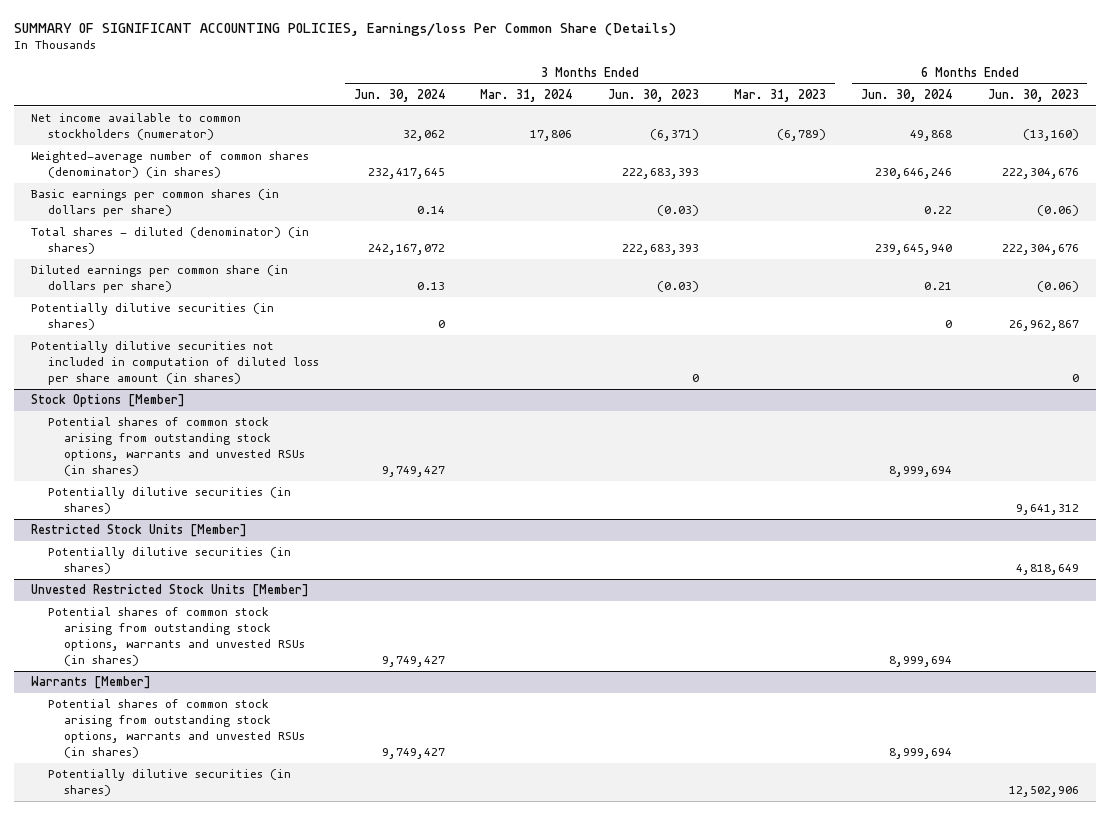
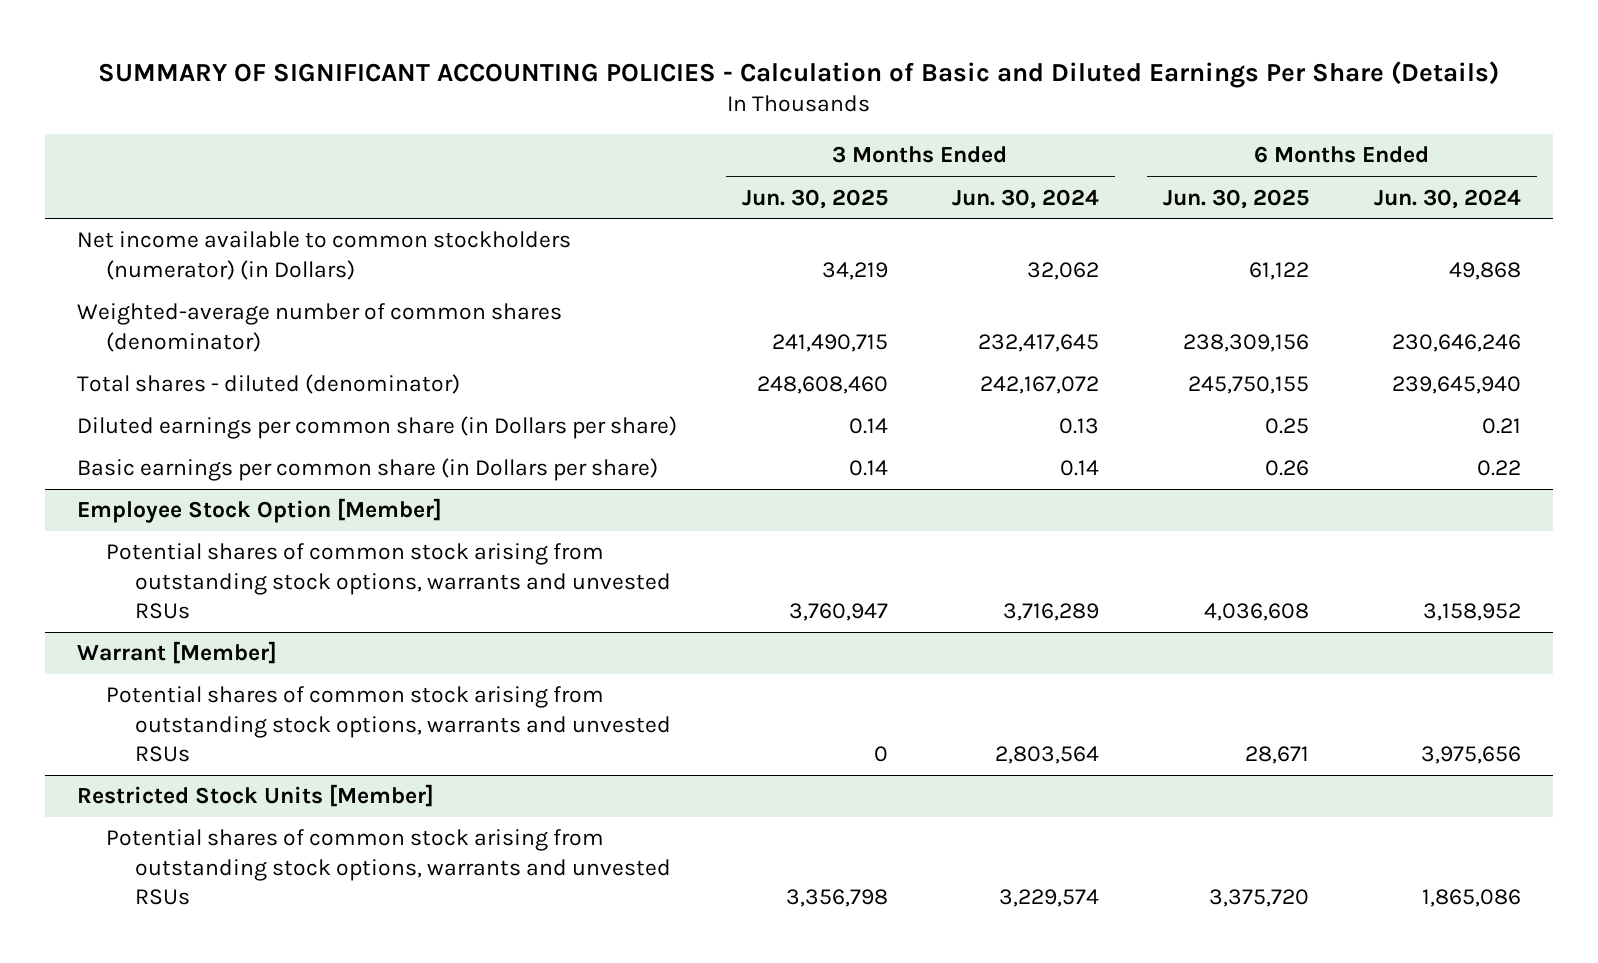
- SUMMARY OF SIGNIFICANT ACCOUNTING POLICIES, Earnings/loss Per Common Share (Details)
+ SUMMARY OF SIGNIFICANT ACCOUNTING POLICIES - Calculation of Basic and Diluted Earnings Per Share (Details)
- | 3 Months Ended Jun. 30, 2024 | 3 Months Ended Mar. 31, 2024 | 3 Months Ended Jun. 30, 2023 | 3 Months Ended Mar. 31, 2023 | 6 Months Ended Jun. 30, 2024 | 6 Months Ended Jun. 30, 2023
+ | 3 Months Ended Jun. 30, 2025 | 3 Months Ended Jun. 30, 2024 | 6 Months Ended Jun. 30, 2025 | 6 Months Ended Jun. 30, 2024
- Net income available to common stockholders (numerator) | 32,062 | 17,806 | (6,371) | (6,789) | 49,868 | (13,160)
- Weighted-average number of common shares (denominator) (in shares) | 232,417,645 | | 222,683,393 | | 230,646,246 | 222,304,676
- Basic earnings per common shares (in dollars per share) | 0.14 | | (0.03) | | 0.22 | (0.06)
- Total shares - diluted (denominator) (in shares) | 242,167,072 | | 222,683,393 | | 239,645,940 | 222,304,676
- Diluted earnings per common share (in dollars per share) | 0.13 | | (0.03) | | 0.21 | (0.06)
- Potentially dilutive securities (in shares) | 0 | | | | 0 | 26,962,867
- Potentially dilutive securities not included in computation of diluted loss per share amount (in shares) | | | 0 | | | 0
- Stock Options [Member]
- Potential shares of common stock arising from outstanding stock options, warrants and unvested RSUs (in shares) | 9,749,427 | | | | 8,999,694 |
- Potentially dilutive securities (in shares) | | | | | | 9,641,312
+ Net income available to common stockholders (numerator) (in Dollars) | 34,219 | 32,062 | 61,122 | 49,868
+ Weighted-average number of common shares (denominator) | 241,490,715 | 232,417,645 | 238,309,156 | 230,646,246
+ Total shares - diluted (denominator) | 248,608,460 | 242,167,072 | 245,750,155 | 239,645,940
+ Diluted earnings per common share (in Dollars per share) | 0.14 | 0.13 | 0.25 | 0.21
+ Basic earnings per common share (in Dollars per share) | 0.14 | 0.14 | 0.26 | 0.22
+ Employee Stock Option [Member]
+ Potential shares of common stock arising from outstanding stock options, warrants and unvested RSUs | 3,760,947 | 3,716,289 | 4,036,608 | 3,158,952
+ Warrant [Member]
+ Potential shares of common stock arising from outstanding stock options, warrants and unvested RSUs | 0 | 2,803,564 | 28,671 | 3,975,656
@ Restricted Stock Units [Member]
- Potentially dilutive securities (in shares) | | | | | | 4,818,649
- Unvested Restricted Stock Units [Member]
- Potential shares of common stock arising from outstanding stock options, warrants and unvested RSUs (in shares) | 9,749,427 | | | | 8,999,694 |
- Warrants [Member]
- Potential shares of common stock arising from outstanding stock options, warrants and unvested RSUs (in shares) | 9,749,427 | | | | 8,999,694 |
- Potentially dilutive securities (in shares) | | | | | | 12,502,906
@ Restricted Stock Units [Member]
+ Potential shares of common stock arising from outstanding stock options, warrants and unvested RSUs | 3,356,798 | 3,229,574 | 3,375,720 | 1,865,086

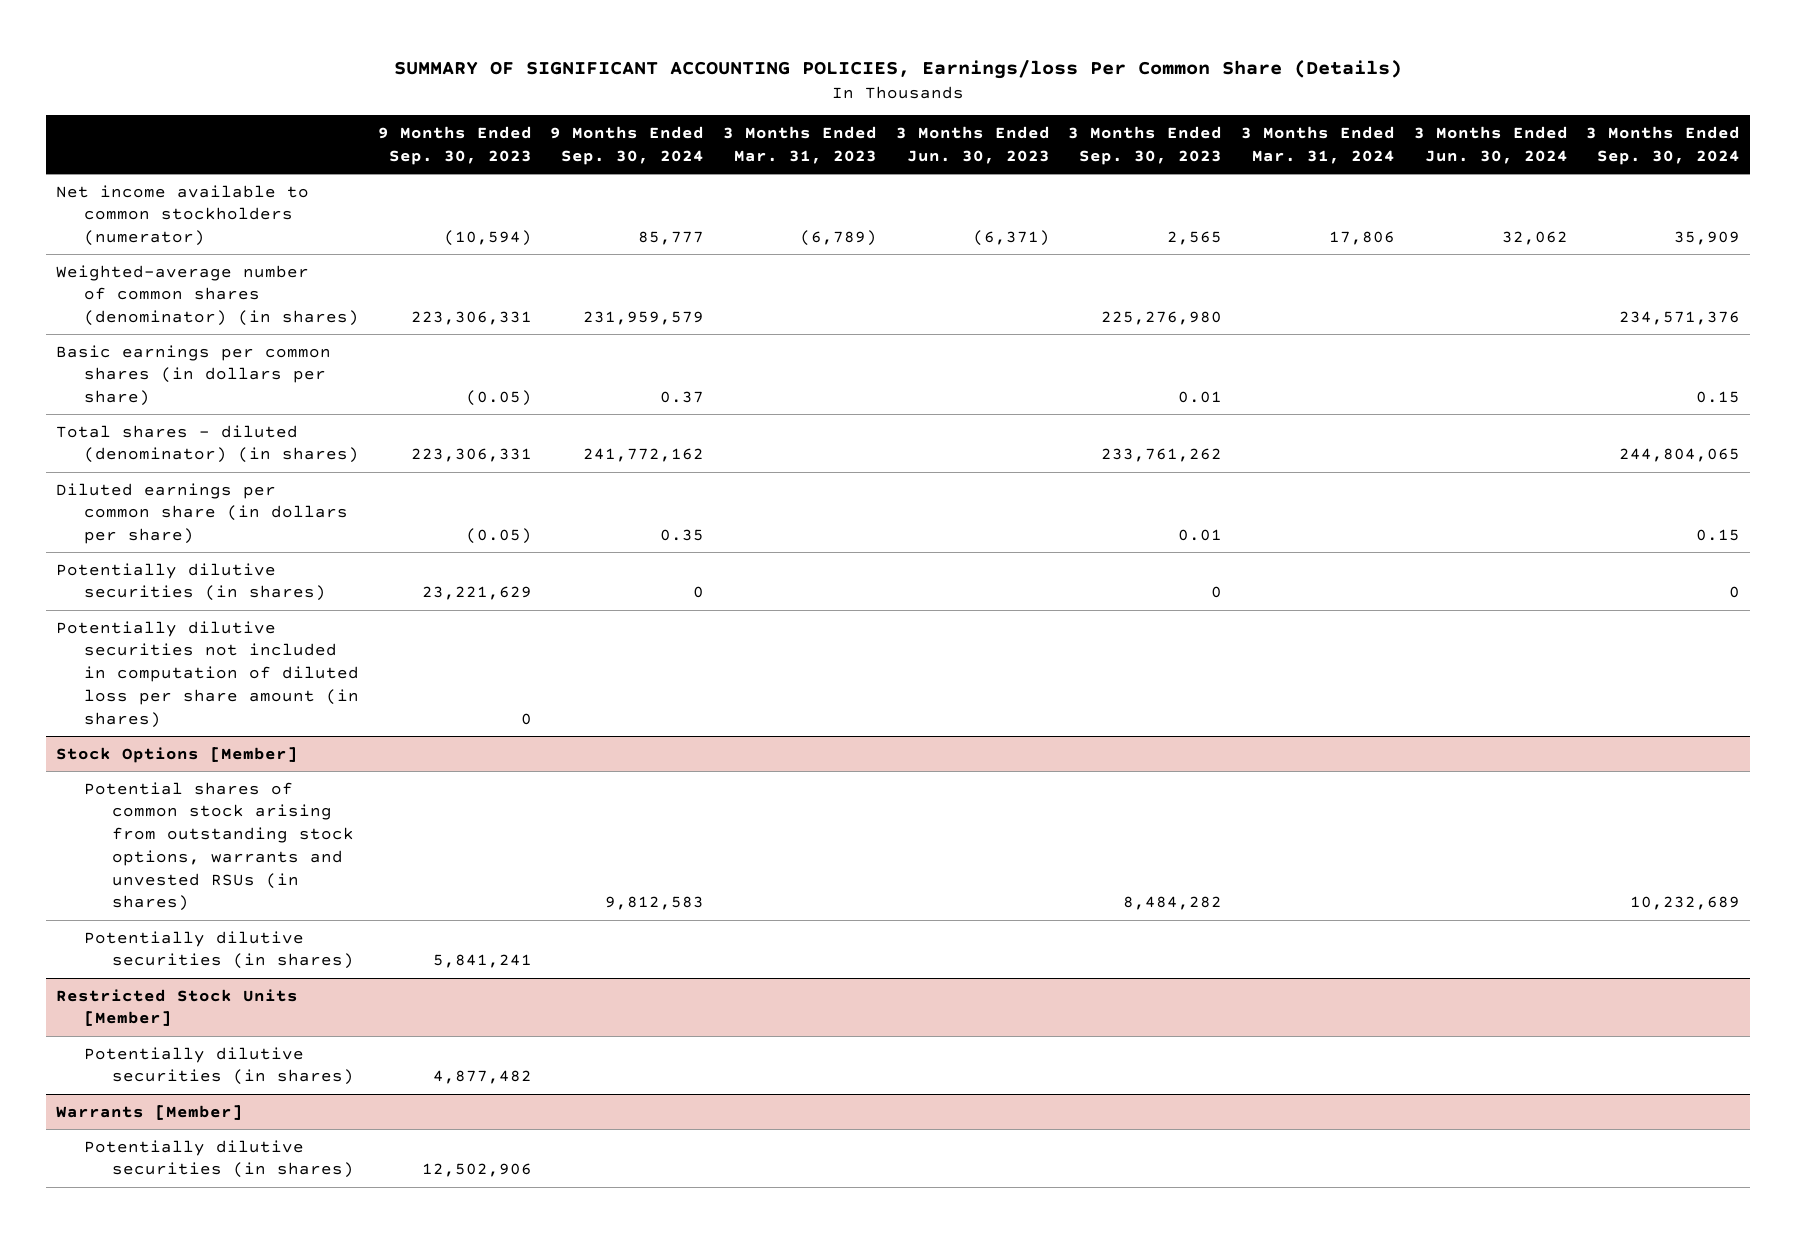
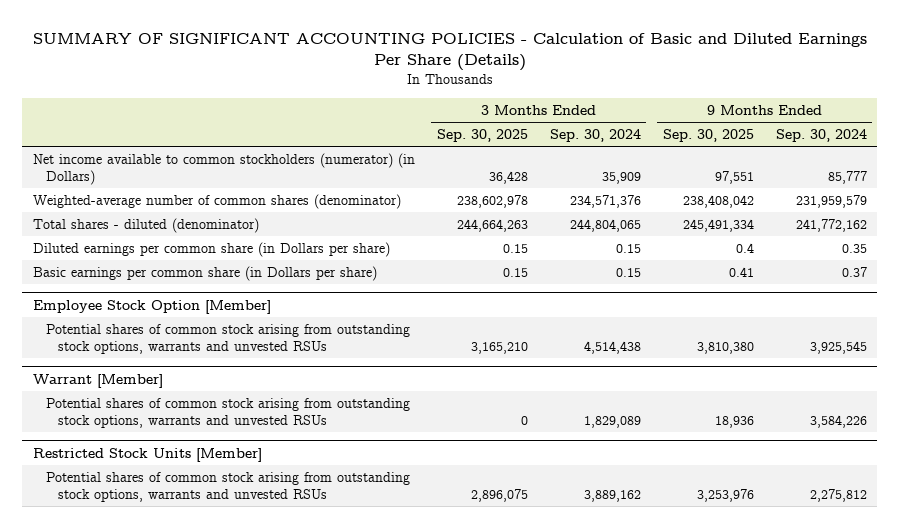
- SUMMARY OF SIGNIFICANT ACCOUNTING POLICIES, Earnings/loss Per Common Share (Details)
+ SUMMARY OF SIGNIFICANT ACCOUNTING POLICIES - Calculation of Basic and Diluted Earnings Per Share (Details)
- | 9 Months Ended Sep. 30, 2023 | 9 Months Ended Sep. 30, 2024 | 3 Months Ended Mar. 31, 2023 | 3 Months Ended Jun. 30, 2023 | 3 Months Ended Sep. 30, 2023 | 3 Months Ended Mar. 31, 2024 | 3 Months Ended Jun. 30, 2024 | 3 Months Ended Sep. 30, 2024
+ | 3 Months Ended Sep. 30, 2025 | 3 Months Ended Sep. 30, 2024 | 9 Months Ended Sep. 30, 2025 | 9 Months Ended Sep. 30, 2024
- Net income available to common stockholders (numerator) | (10,594) | 85,777 | (6,789) | (6,371) | 2,565 | 17,806 | 32,062 | 35,909
- Weighted-average number of common shares (denominator) (in shares) | 223,306,331 | 231,959,579 | | | 225,276,980 | | | 234,571,376
- Basic earnings per common shares (in dollars per share) | (0.05) | 0.37 | | | 0.01 | | | 0.15
- Total shares - diluted (denominator) (in shares) | 223,306,331 | 241,772,162 | | | 233,761,262 | | | 244,804,065
- Diluted earnings per common share (in dollars per share) | (0.05) | 0.35 | | | 0.01 | | | 0.15
- Potentially dilutive securities (in shares) | 23,221,629 | 0 | | | 0 | | | 0
- Potentially dilutive securities not included in computation of diluted loss per share amount (in shares) | 0 | | | | | | |
- Stock Options [Member]
- Potential shares of common stock arising from outstanding stock options, warrants and unvested RSUs (in shares) | | 9,812,583 | | | 8,484,282 | | | 10,232,689
- Potentially dilutive securities (in shares) | 5,841,241 | | | | | | |
+ Net income available to common stockholders (numerator) (in Dollars) | 36,428 | 35,909 | 97,551 | 85,777
+ Weighted-average number of common shares (denominator) | 238,602,978 | 234,571,376 | 238,408,042 | 231,959,579
+ Total shares - diluted (denominator) | 244,664,263 | 244,804,065 | 245,491,334 | 241,772,162
+ Diluted earnings per common share (in Dollars per share) | 0.15 | 0.15 | 0.4 | 0.35
+ Basic earnings per common share (in Dollars per share) | 0.15 | 0.15 | 0.41 | 0.37
+ Employee Stock Option [Member]
+ Potential shares of common stock arising from outstanding stock options, warrants and unvested RSUs | 3,165,210 | 4,514,438 | 3,810,380 | 3,925,545
+ Warrant [Member]
+ Potential shares of common stock arising from outstanding stock options, warrants and unvested RSUs | 0 | 1,829,089 | 18,936 | 3,584,226
@ Restricted Stock Units [Member]
- Potentially dilutive securities (in shares) | 4,877,482 | | | | | | |
- Warrants [Member]
- Potentially dilutive securities (in shares) | 12,502,906 | | | | | | |
@ Restricted Stock Units [Member]
+ Potential shares of common stock arising from outstanding stock options, warrants and unvested RSUs | 2,896,075 | 3,889,162 | 3,253,976 | 2,275,812

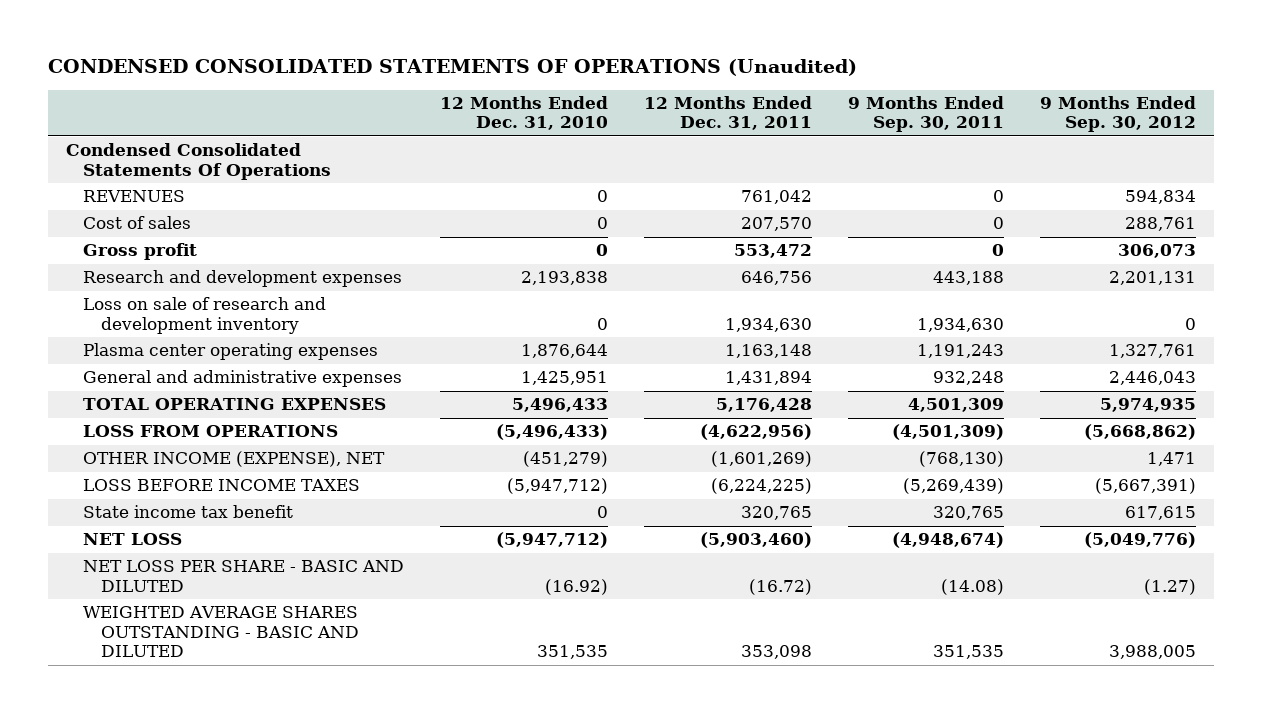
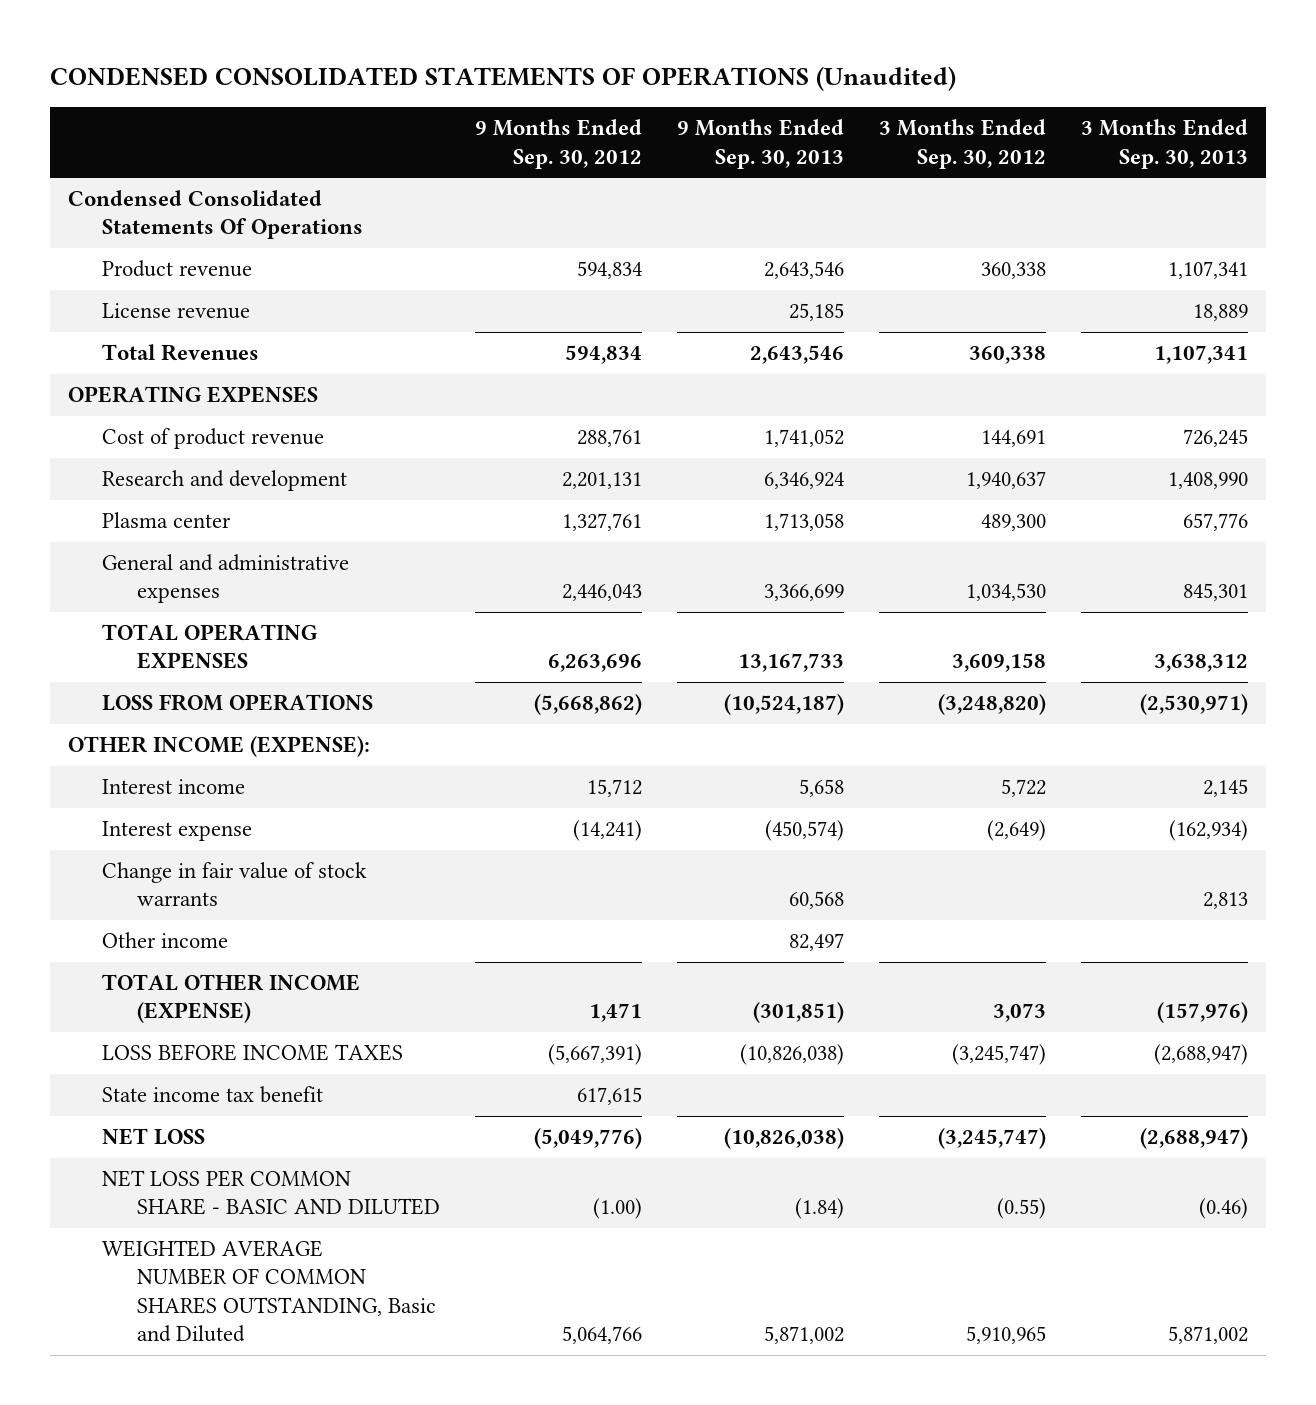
- | 12 Months Ended Dec. 31, 2010 | 12 Months Ended Dec. 31, 2011 | 9 Months Ended Sep. 30, 2011 | 9 Months Ended Sep. 30, 2012
+ | 9 Months Ended Sep. 30, 2012 | 9 Months Ended Sep. 30, 2013 | 3 Months Ended Sep. 30, 2012 | 3 Months Ended Sep. 30, 2013
- REVENUES | 0 | 761,042 | 0 | 594,834
- Cost of sales | 0 | 207,570 | 0 | 288,761
- Gross profit | 0 | 553,472 | 0 | 306,073
- Research and development expenses | 2,193,838 | 646,756 | 443,188 | 2,201,131
- Loss on sale of research and development inventory | 0 | 1,934,630 | 1,934,630 | 0
- Plasma center operating expenses | 1,876,644 | 1,163,148 | 1,191,243 | 1,327,761
+ Product revenue | 594,834 | 2,643,546 | 360,338 | 1,107,341
+ License revenue | | 25,185 | | 18,889
+ Total Revenues | 594,834 | 2,643,546 | 360,338 | 1,107,341
+ OPERATING EXPENSES
+ Cost of product revenue | 288,761 | 1,741,052 | 144,691 | 726,245
+ Research and development | 2,201,131 | 6,346,924 | 1,940,637 | 1,408,990
+ Plasma center | 1,327,761 | 1,713,058 | 489,300 | 657,776
- TOTAL OPERATING EXPENSES | 5,496,433 | 5,176,428 | 4,501,309 | 5,974,935
+ TOTAL OPERATING EXPENSES | 6,263,696 | 13,167,733 | 3,609,158 | 3,638,312
- OTHER INCOME (EXPENSE), NET | (451,279) | (1,601,269) | (768,130) | 1,471
+ OTHER INCOME (EXPENSE):
+ Interest income | 15,712 | 5,658 | 5,722 | 2,145
+ Interest expense | (14,241) | (450,574) | (2,649) | (162,934)
+ Change in fair value of stock warrants | | 60,568 | | 2,813
+ Other income | | 82,497 | |
+ TOTAL OTHER INCOME (EXPENSE) | 1,471 | (301,851) | 3,073 | (157,976)
- NET LOSS PER SHARE - BASIC AND DILUTED | (16.92) | (16.72) | (14.08) | (1.27)
- WEIGHTED AVERAGE SHARES OUTSTANDING - BASIC AND DILUTED | 351,535 | 353,098 | 351,535 | 3,988,005
+ NET LOSS PER COMMON SHARE - BASIC AND DILUTED | (1.00) | (1.84) | (0.55) | (0.46)
+ WEIGHTED AVERAGE NUMBER OF COMMON SHARES OUTSTANDING, Basic and Diluted | 5,064,766 | 5,871,002 | 5,910,965 | 5,871,002

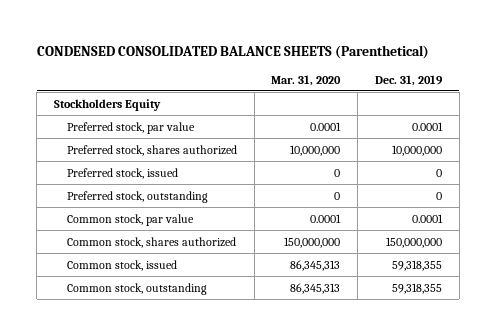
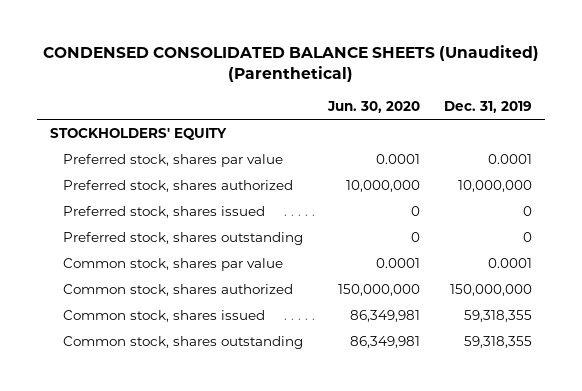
- CONDENSED CONSOLIDATED BALANCE SHEETS (Parenthetical)
+ CONDENSED CONSOLIDATED BALANCE SHEETS (Unaudited) (Parenthetical)
- | Mar. 31, 2020 | Dec. 31, 2019
+ | Jun. 30, 2020 | Dec. 31, 2019
- Stockholders Equity
- Preferred stock, par value | 0.0001 | 0.0001
+ STOCKHOLDERS' EQUITY
+ Preferred stock, shares par value | 0.0001 | 0.0001
- Preferred stock, issued | 0 | 0
- Preferred stock, outstanding | 0 | 0
- Common stock, par value | 0.0001 | 0.0001
+ Preferred stock, shares issued | 0 | 0
+ Preferred stock, shares outstanding | 0 | 0
+ Common stock, shares par value | 0.0001 | 0.0001
- Common stock, issued | 86,345,313 | 59,318,355
- Common stock, outstanding | 86,345,313 | 59,318,355
+ Common stock, shares issued | 86,349,981 | 59,318,355
+ Common stock, shares outstanding | 86,349,981 | 59,318,355

